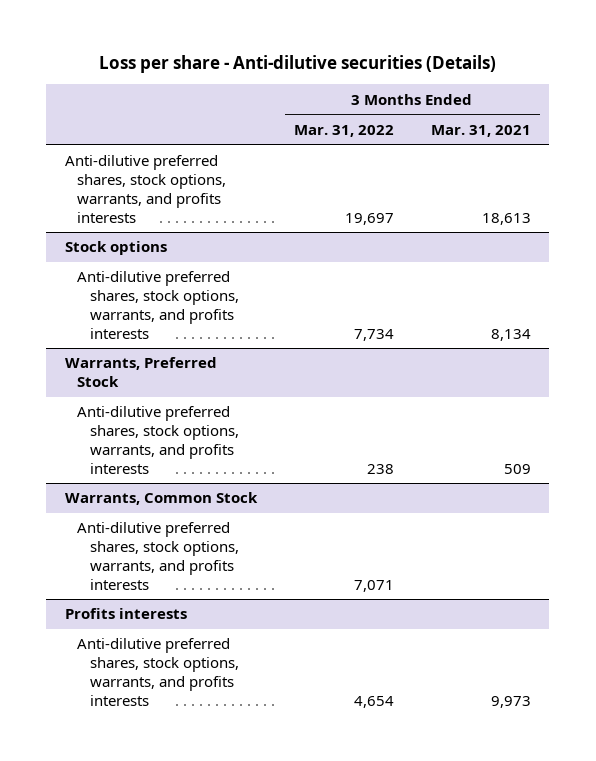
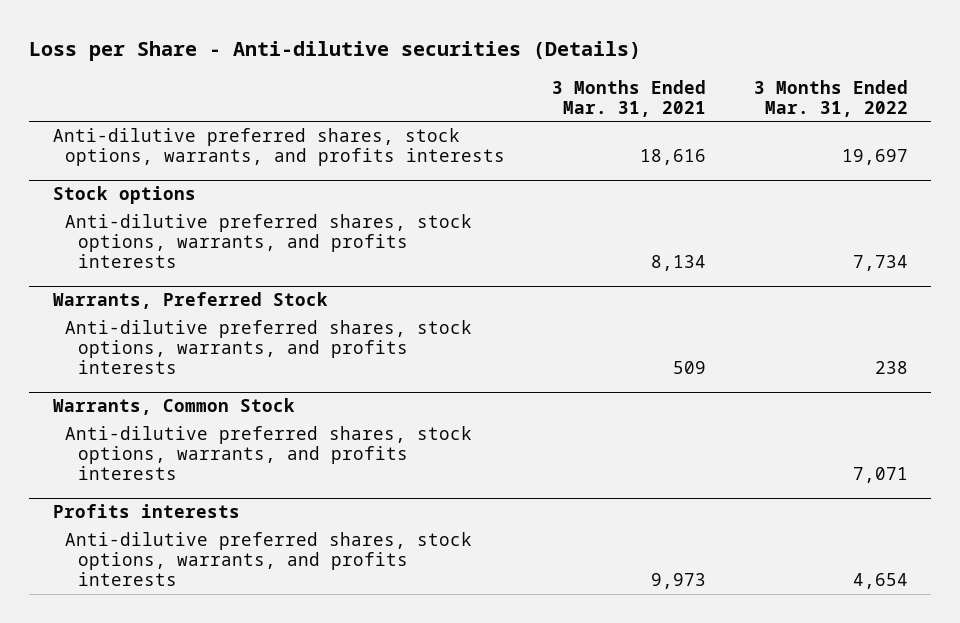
- Loss per share - Anti-dilutive securities (Details)
+ Loss per Share - Anti-dilutive securities (Details)
- | 3 Months Ended Mar. 31, 2022 | 3 Months Ended Mar. 31, 2021
+ | 3 Months Ended Mar. 31, 2021 | 3 Months Ended Mar. 31, 2022
- Anti-dilutive preferred shares, stock options, warrants, and profits interests | 19,697 | 18,613
+ Anti-dilutive preferred shares, stock options, warrants, and profits interests | 18,616 | 19,697

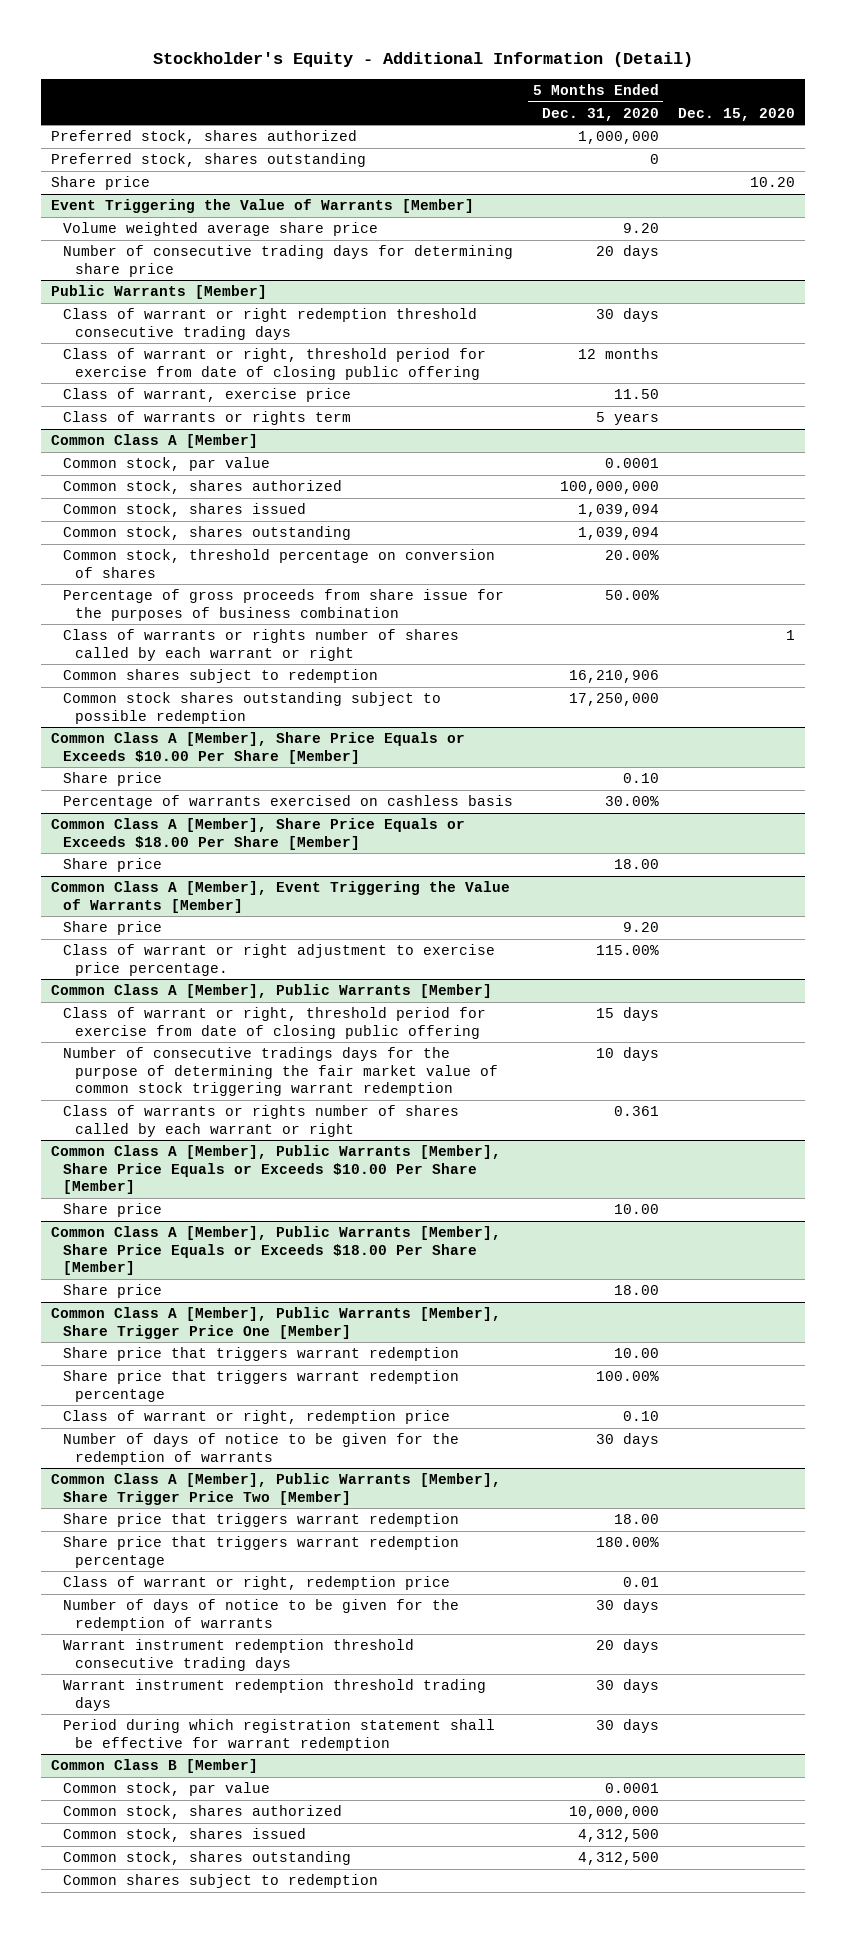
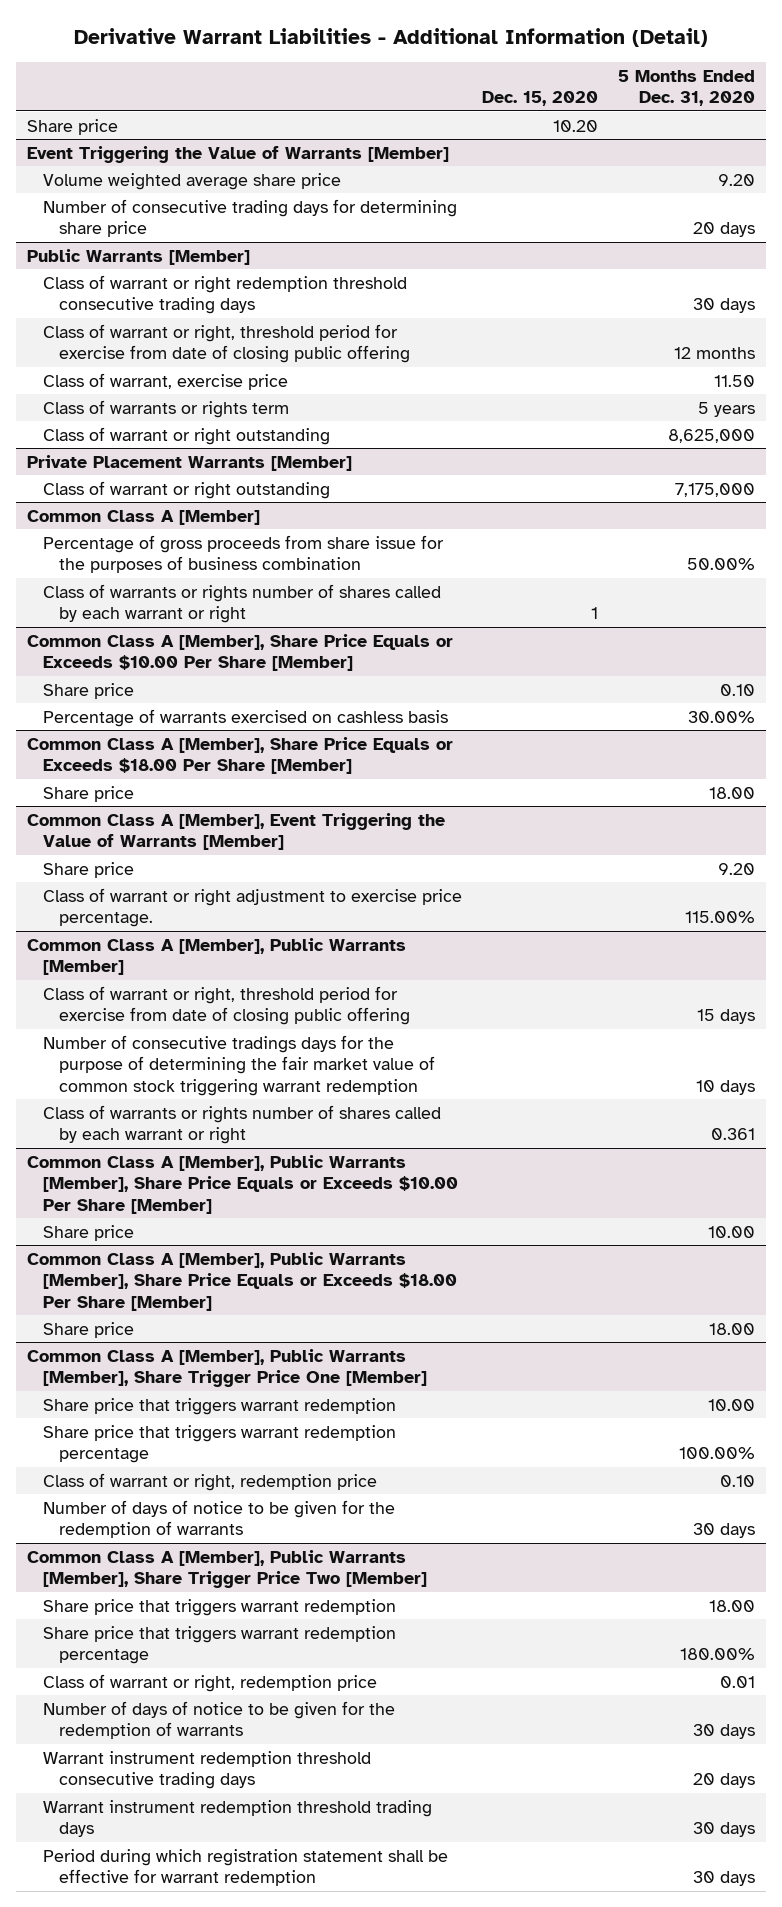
- Stockholder's Equity - Additional Information (Detail)
+ Derivative Warrant Liabilities - Additional Information (Detail)
- | 5 Months Ended Dec. 31, 2020 | Dec. 15, 2020
+ | Dec. 15, 2020 | 5 Months Ended Dec. 31, 2020
- Preferred stock, shares authorized | 1,000,000 |
- Preferred stock, shares outstanding | 0 |
@ Public Warrants [Member]
+ Class of warrant or right outstanding | | 8,625,000
+ Private Placement Warrants [Member]
+ Class of warrant or right outstanding | | 7,175,000
@ Common Class A [Member]
- Common stock, par value | 0.0001 |
- Common stock, shares authorized | 100,000,000 |
- Common stock, shares issued | 1,039,094 |
- Common stock, shares outstanding | 1,039,094 |
- Common stock, threshold percentage on conversion of shares | 20.00% |
- Common shares subject to redemption | 16,210,906 |
- Common stock shares outstanding subject to possible redemption | 17,250,000 |
- Common Class B [Member]
- Common stock, par value | 0.0001 |
- Common stock, shares authorized | 10,000,000 |
- Common stock, shares issued | 4,312,500 |
- Common stock, shares outstanding | 4,312,500 |
- Common shares subject to redemption

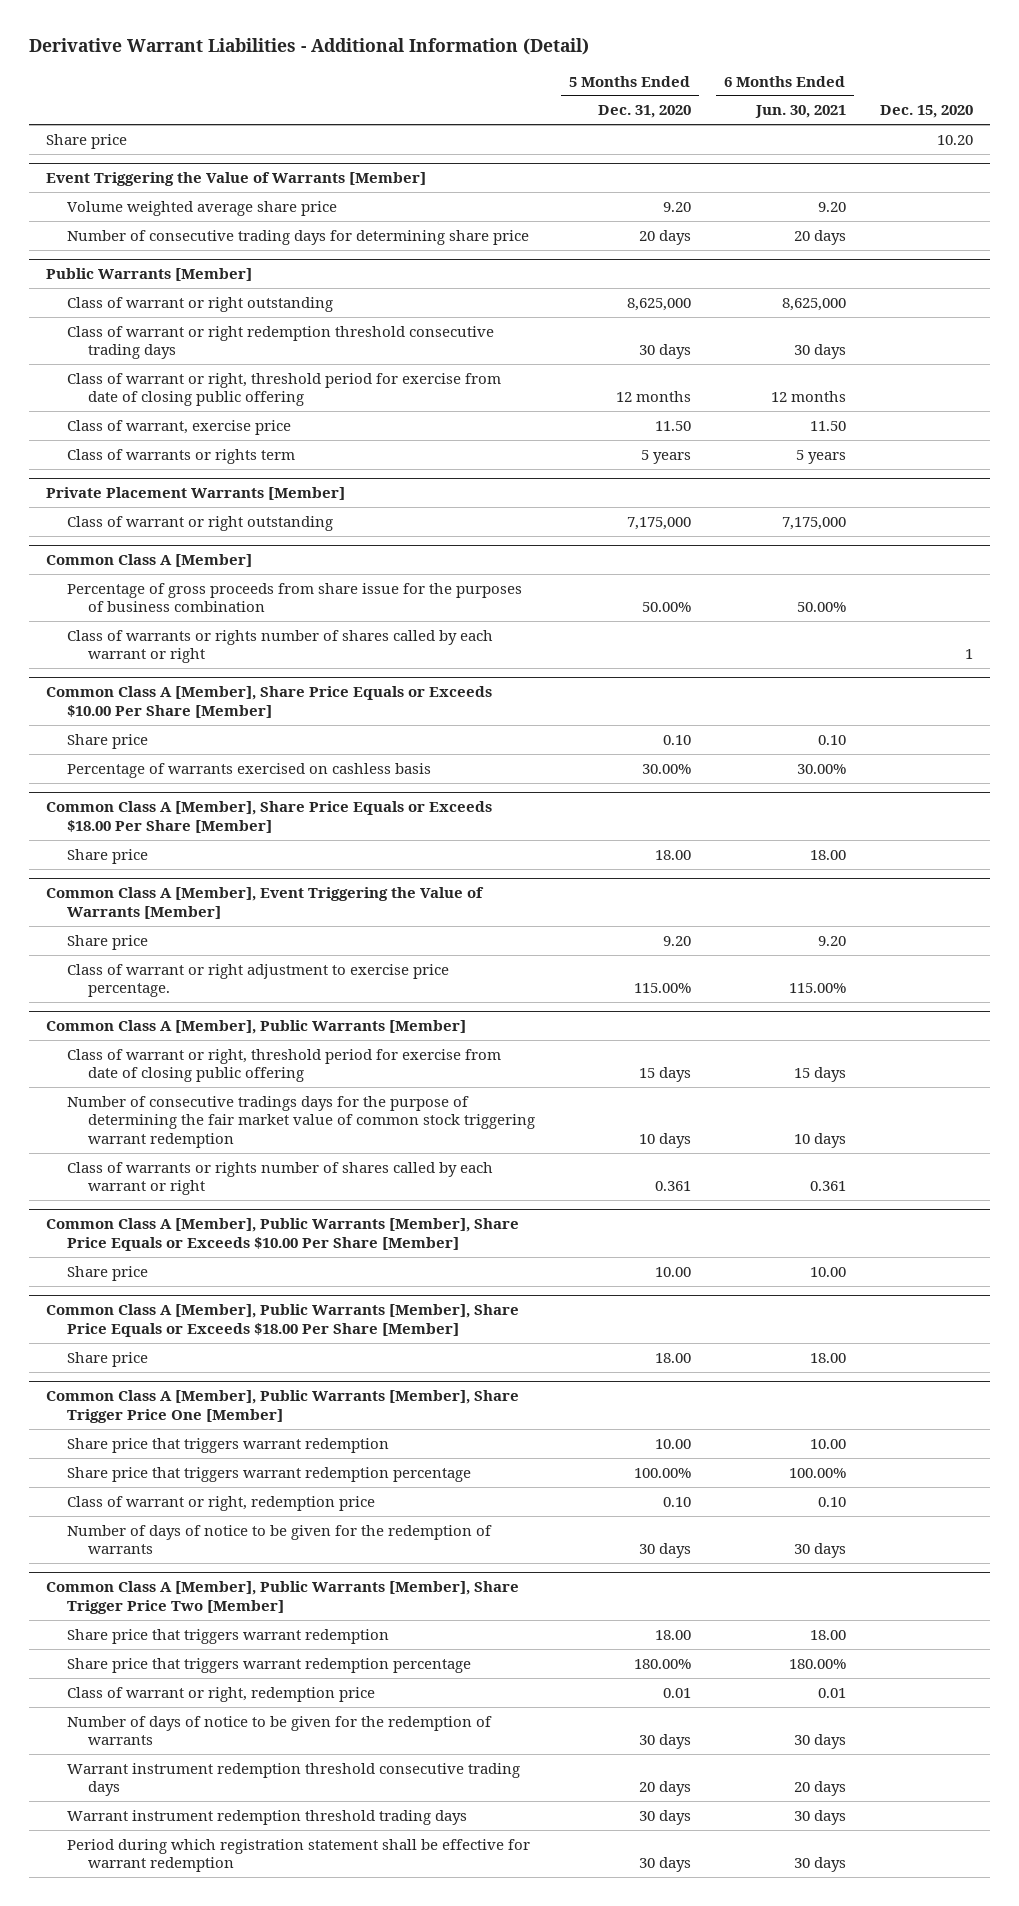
- | Dec. 15, 2020 | 5 Months Ended Dec. 31, 2020
+ | 5 Months Ended Dec. 31, 2020 | 6 Months Ended Jun. 30, 2021 | Dec. 15, 2020
@ Public Warrants [Member]
moved up: Class of warrant or right outstanding | 8,625,000 | 8,625,000 |

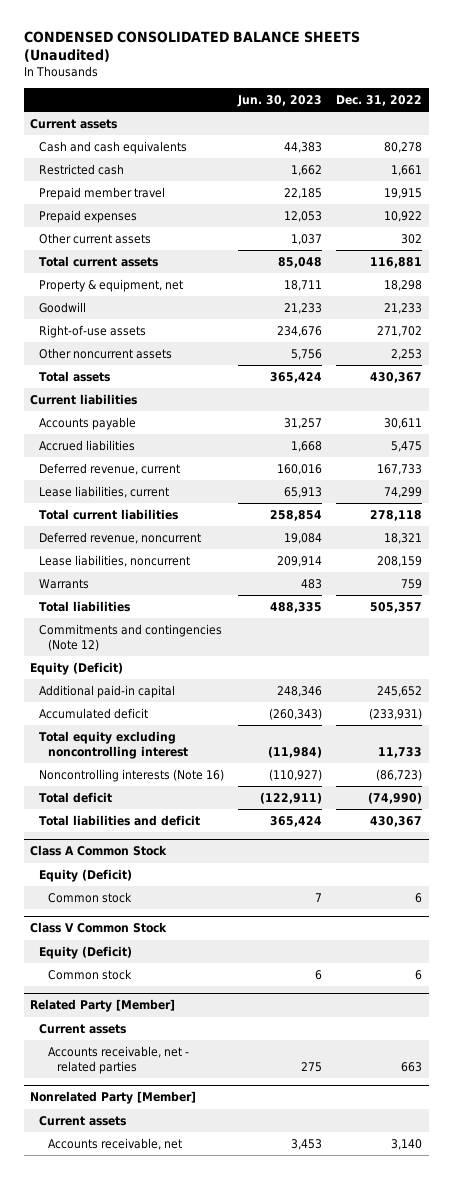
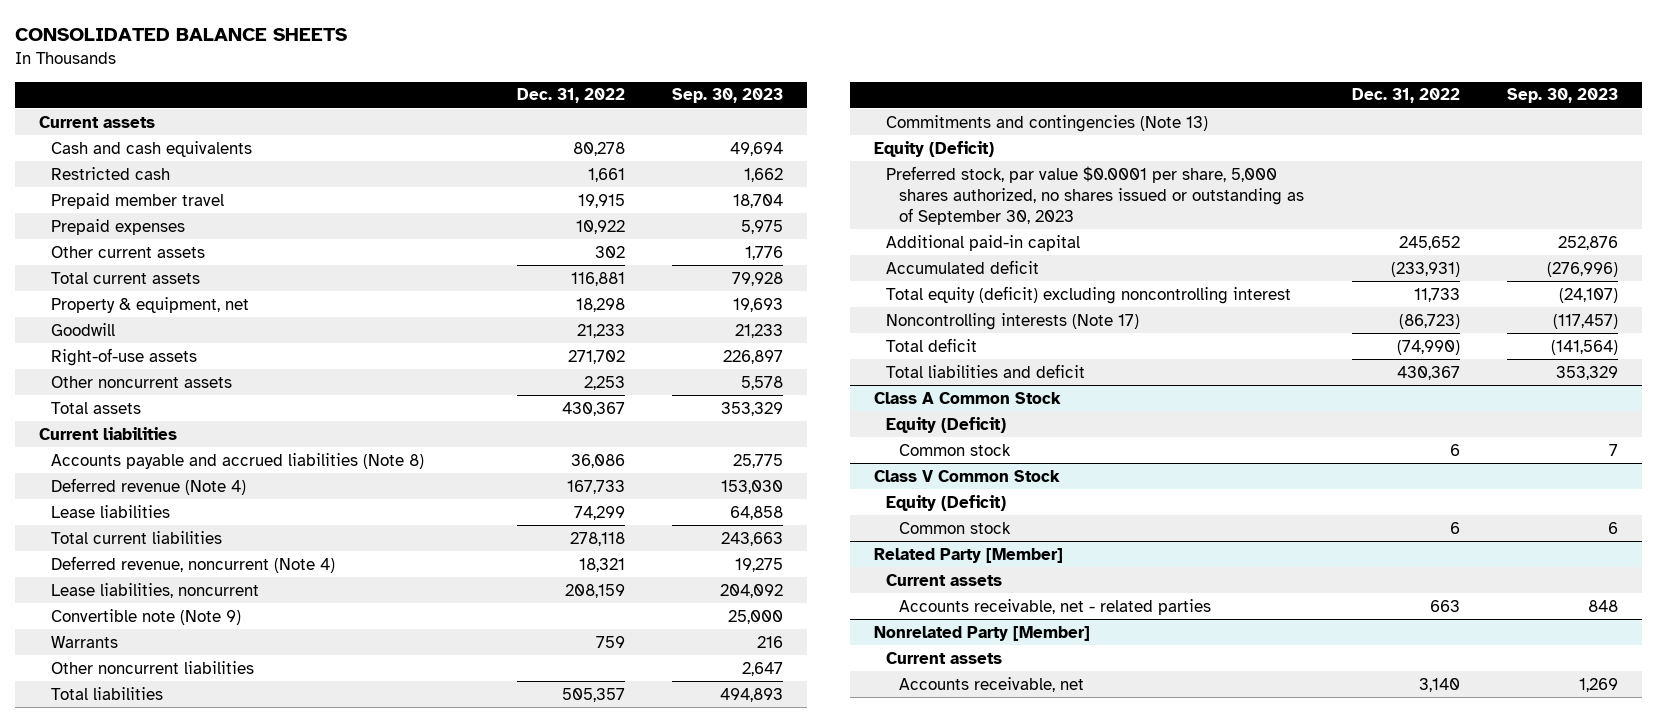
- CONDENSED CONSOLIDATED BALANCE SHEETS (Unaudited)
+ CONSOLIDATED BALANCE SHEETS
- | Jun. 30, 2023 | Dec. 31, 2022
+ | Dec. 31, 2022 | Sep. 30, 2023
- Accounts payable | 31,257 | 30,611
- Accrued liabilities | 1,668 | 5,475
- Deferred revenue, current | 160,016 | 167,733
- Lease liabilities, current | 65,913 | 74,299
+ Accounts payable and accrued liabilities (Note 8) | 36,086 | 25,775
+ Deferred revenue (Note 4) | 167,733 | 153,030
+ Lease liabilities | 74,299 | 64,858
- Deferred revenue, noncurrent | 19,084 | 18,321
+ Deferred revenue, noncurrent (Note 4) | 18,321 | 19,275
+ Convertible note (Note 9) | | 25,000
+ Other noncurrent liabilities | | 2,647
- Commitments and contingencies (Note 12)
+ Commitments and contingencies (Note 13)
+ Preferred stock, par value $0.0001 per share, 5,000 shares authorized, no shares issued or outstanding as of September 30, 2023
- Total equity excluding noncontrolling interest | (11,984) | 11,733
- Noncontrolling interests (Note 16) | (110,927) | (86,723)
+ Total equity (deficit) excluding noncontrolling interest | 11,733 | (24,107)
+ Noncontrolling interests (Note 17) | (86,723) | (117,457)

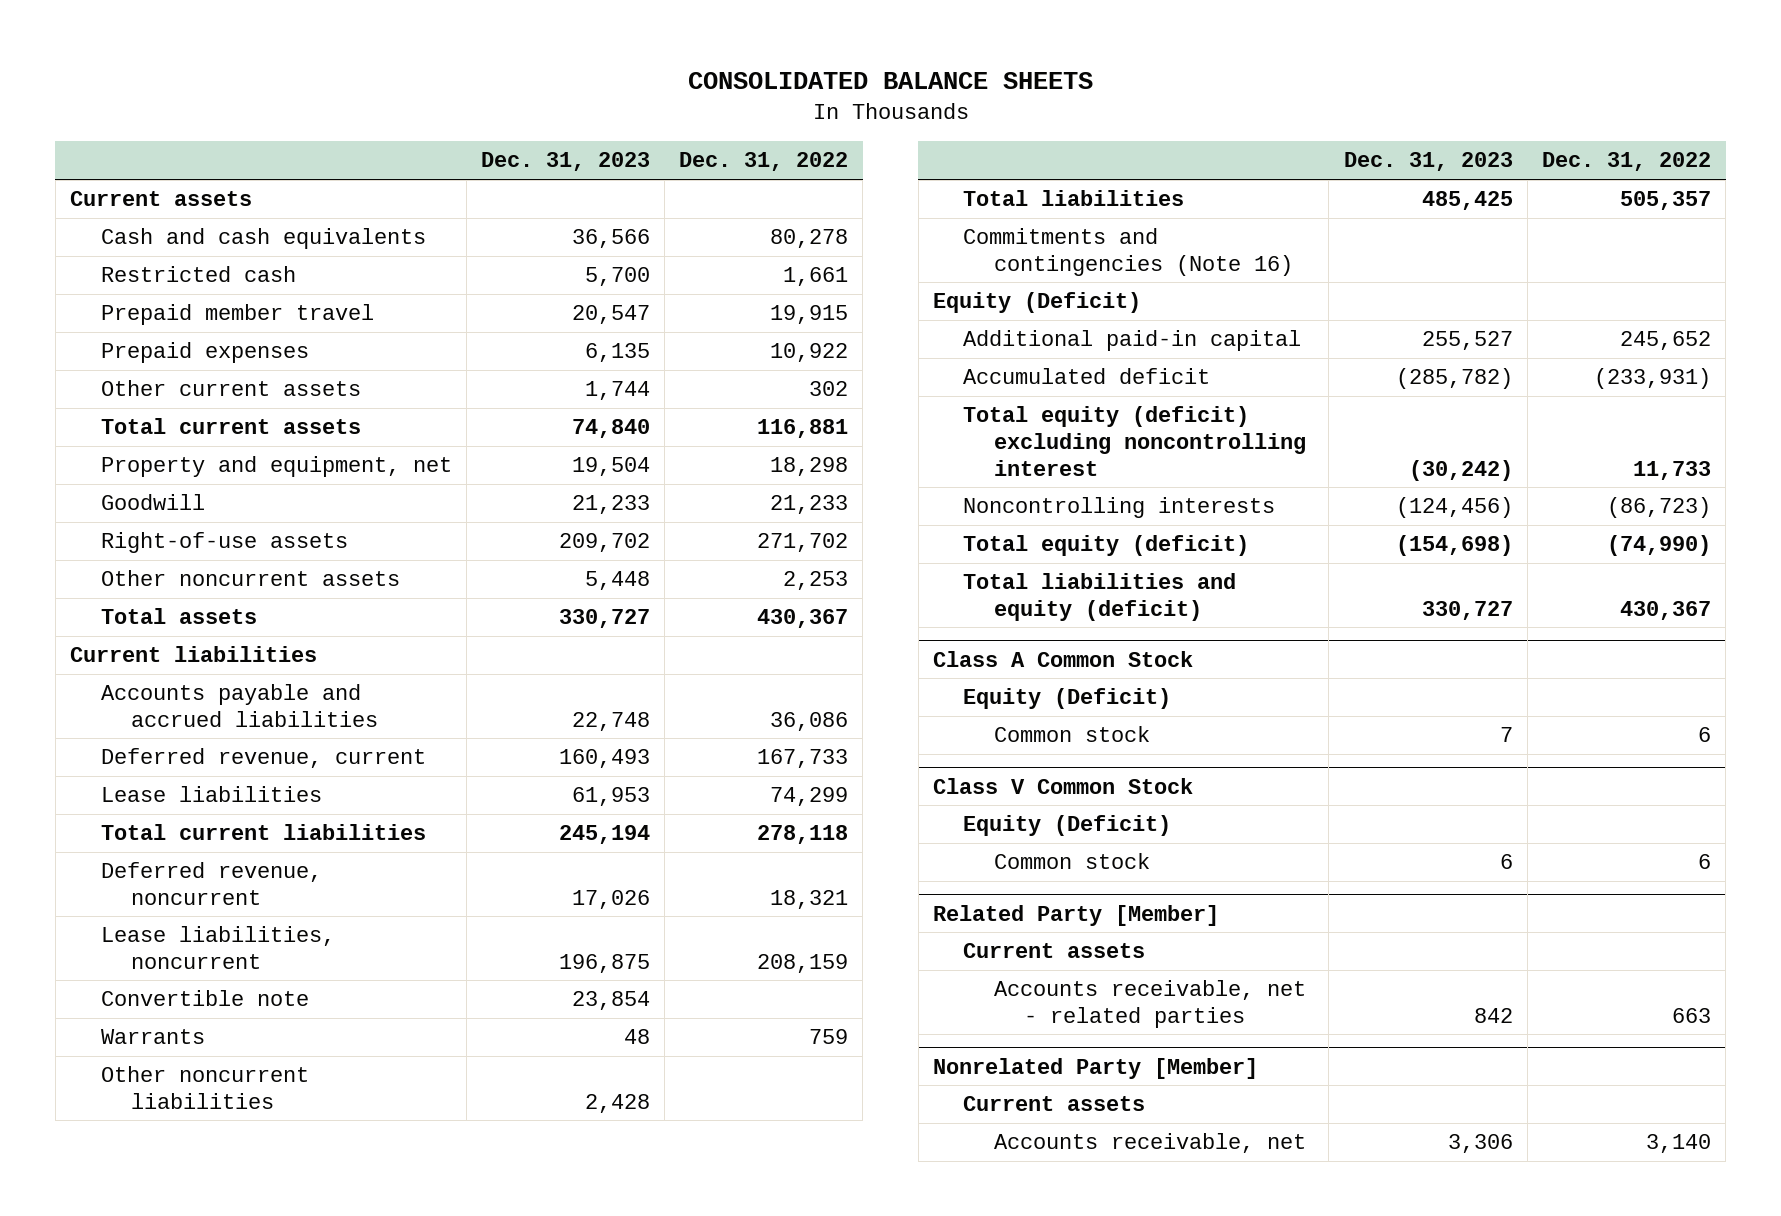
- | Dec. 31, 2022 | Sep. 30, 2023
+ | Dec. 31, 2023 | Dec. 31, 2022
- Property & equipment, net | 18,298 | 19,693
+ Property and equipment, net | 19,504 | 18,298
- Accounts payable and accrued liabilities (Note 8) | 36,086 | 25,775
- Deferred revenue (Note 4) | 167,733 | 153,030
+ Accounts payable and accrued liabilities | 22,748 | 36,086
+ Deferred revenue, current | 160,493 | 167,733
- Deferred revenue, noncurrent (Note 4) | 18,321 | 19,275
+ Deferred revenue, noncurrent | 17,026 | 18,321
- Convertible note (Note 9) | | 25,000
+ Convertible note | 23,854 |
- Commitments and contingencies (Note 13)
+ Commitments and contingencies (Note 16)
- Preferred stock, par value $0.0001 per share, 5,000 shares authorized, no shares issued or outstanding as of September 30, 2023
- Noncontrolling interests (Note 17) | (86,723) | (117,457)
- Total deficit | (74,990) | (141,564)
- Total liabilities and deficit | 430,367 | 353,329
+ Noncontrolling interests | (124,456) | (86,723)
+ Total equity (deficit) | (154,698) | (74,990)
+ Total liabilities and equity (deficit) | 330,727 | 430,367

